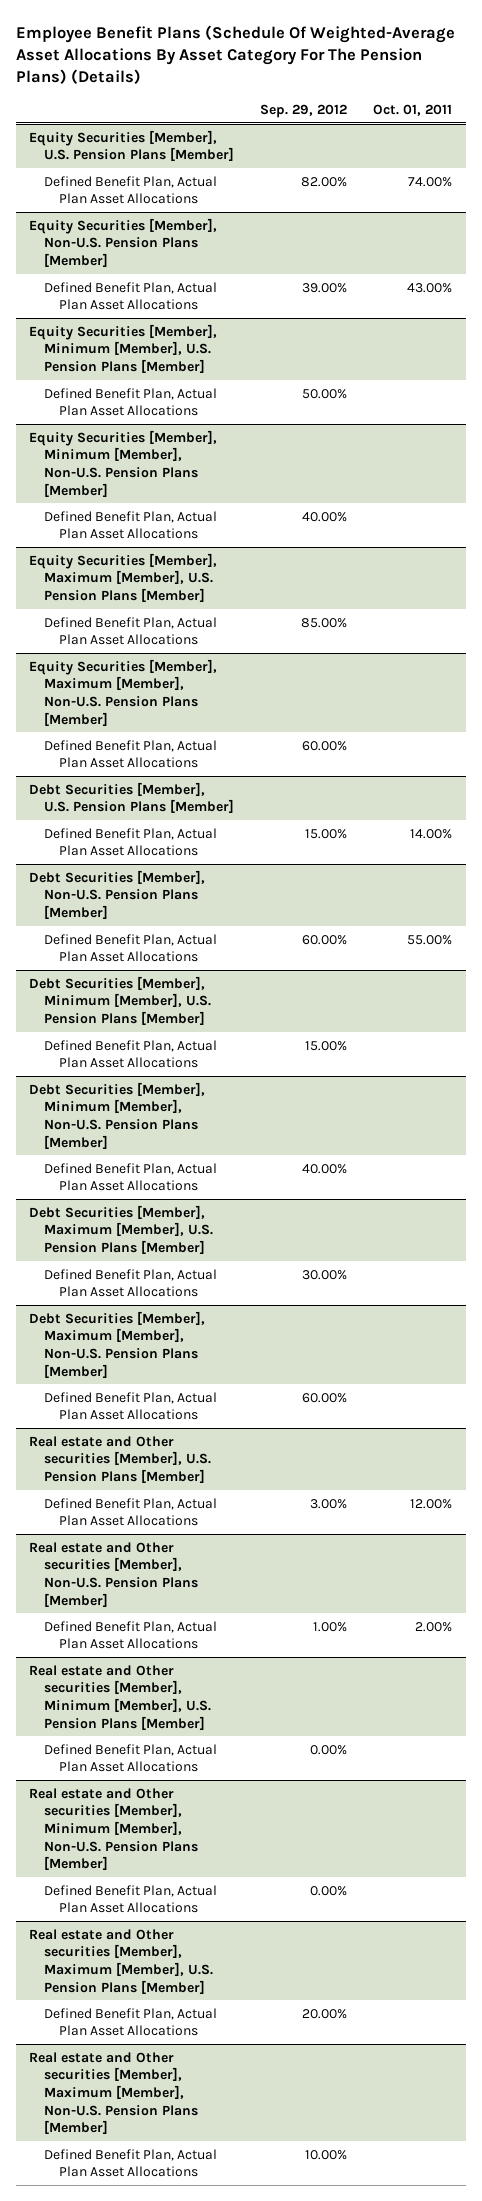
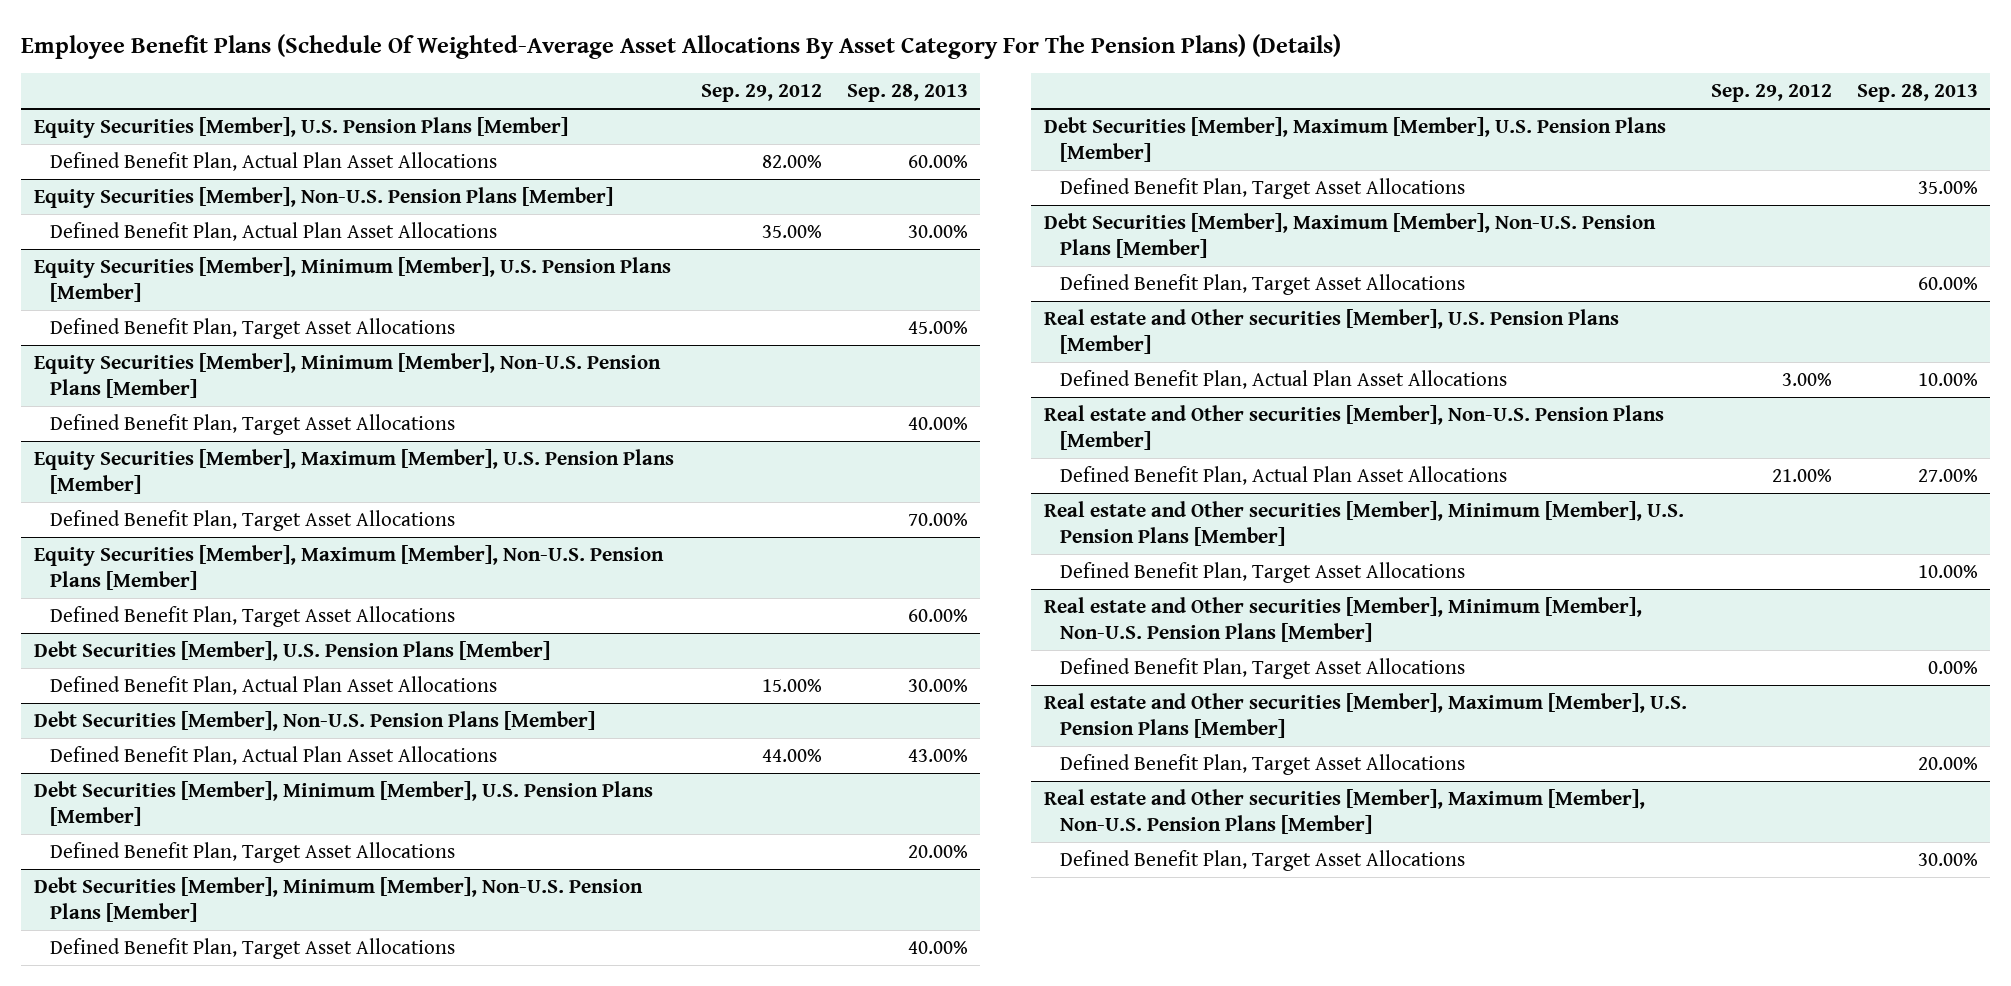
- | Sep. 29, 2012 | Oct. 01, 2011
+ | Sep. 29, 2012 | Sep. 28, 2013
@ Equity Securities [Member], Non-U.S. Pension Plans [Member]
- Defined Benefit Plan, Actual Plan Asset Allocations | 39.00% | 43.00%
+ Defined Benefit Plan, Actual Plan Asset Allocations | 35.00% | 30.00%
@ Equity Securities [Member], Minimum [Member], U.S. Pension Plans [Member]
- Defined Benefit Plan, Actual Plan Asset Allocations | 50.00% |
+ Defined Benefit Plan, Target Asset Allocations | | 45.00%
@ Equity Securities [Member], Minimum [Member], Non-U.S. Pension Plans [Member]
- Defined Benefit Plan, Actual Plan Asset Allocations | 40.00% |
+ Defined Benefit Plan, Target Asset Allocations | | 40.00%
@ Equity Securities [Member], Maximum [Member], U.S. Pension Plans [Member]
- Defined Benefit Plan, Actual Plan Asset Allocations | 85.00% |
+ Defined Benefit Plan, Target Asset Allocations | | 70.00%
@ Equity Securities [Member], Maximum [Member], Non-U.S. Pension Plans [Member]
- Defined Benefit Plan, Actual Plan Asset Allocations | 60.00% |
+ Defined Benefit Plan, Target Asset Allocations | | 60.00%
@ Debt Securities [Member], Non-U.S. Pension Plans [Member]
- Defined Benefit Plan, Actual Plan Asset Allocations | 60.00% | 55.00%
+ Defined Benefit Plan, Actual Plan Asset Allocations | 44.00% | 43.00%
@ Debt Securities [Member], Minimum [Member], U.S. Pension Plans [Member]
- Defined Benefit Plan, Actual Plan Asset Allocations | 15.00% |
+ Defined Benefit Plan, Target Asset Allocations | | 20.00%
@ Debt Securities [Member], Minimum [Member], Non-U.S. Pension Plans [Member]
- Defined Benefit Plan, Actual Plan Asset Allocations | 40.00% |
+ Defined Benefit Plan, Target Asset Allocations | | 40.00%
@ Debt Securities [Member], Maximum [Member], U.S. Pension Plans [Member]
- Defined Benefit Plan, Actual Plan Asset Allocations | 30.00% |
+ Defined Benefit Plan, Target Asset Allocations | | 35.00%
@ Debt Securities [Member], Maximum [Member], Non-U.S. Pension Plans [Member]
- Defined Benefit Plan, Actual Plan Asset Allocations | 60.00% |
+ Defined Benefit Plan, Target Asset Allocations | | 60.00%
@ Real estate and Other securities [Member], Non-U.S. Pension Plans [Member]
- Defined Benefit Plan, Actual Plan Asset Allocations | 1.00% | 2.00%
+ Defined Benefit Plan, Actual Plan Asset Allocations | 21.00% | 27.00%
@ Real estate and Other securities [Member], Minimum [Member], U.S. Pension Plans [Member]
- Defined Benefit Plan, Actual Plan Asset Allocations | 0.00% |
+ Defined Benefit Plan, Target Asset Allocations | | 10.00%
@ Real estate and Other securities [Member], Minimum [Member], Non-U.S. Pension Plans [Member]
- Defined Benefit Plan, Actual Plan Asset Allocations | 0.00% |
+ Defined Benefit Plan, Target Asset Allocations | | 0.00%
@ Real estate and Other securities [Member], Maximum [Member], U.S. Pension Plans [Member]
- Defined Benefit Plan, Actual Plan Asset Allocations | 20.00% |
+ Defined Benefit Plan, Target Asset Allocations | | 20.00%
@ Real estate and Other securities [Member], Maximum [Member], Non-U.S. Pension Plans [Member]
- Defined Benefit Plan, Actual Plan Asset Allocations | 10.00% |
+ Defined Benefit Plan, Target Asset Allocations | | 30.00%

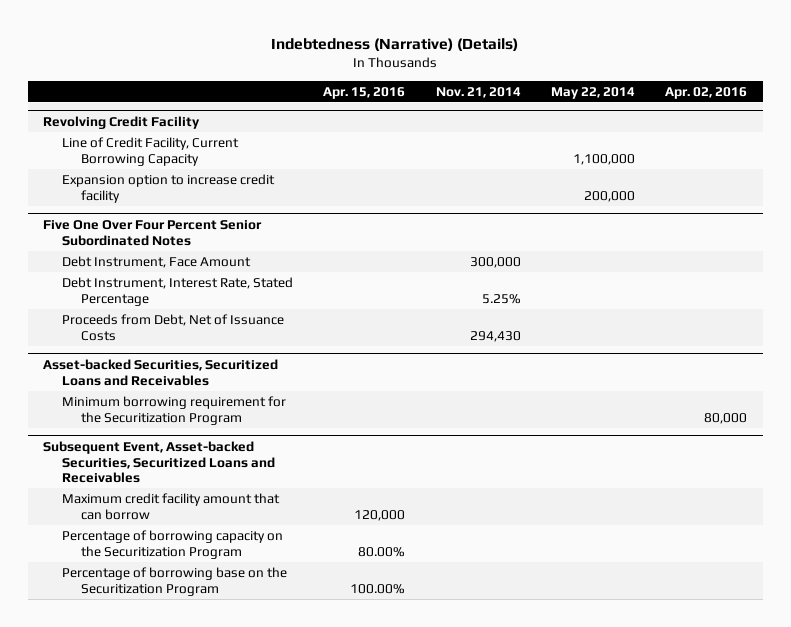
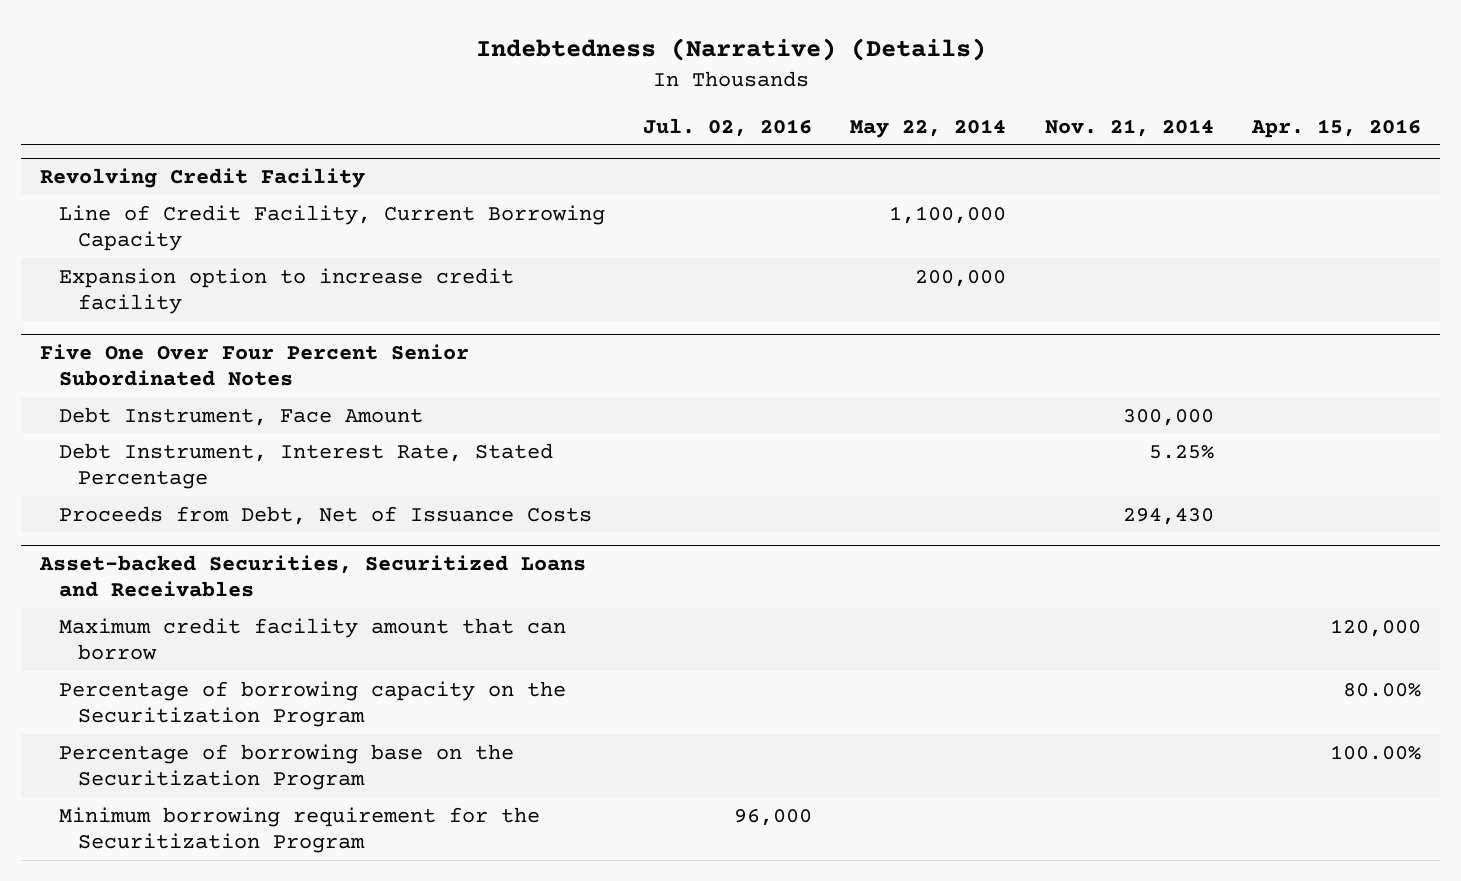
- | Apr. 15, 2016 | Nov. 21, 2014 | May 22, 2014 | Apr. 02, 2016
+ | Jul. 02, 2016 | May 22, 2014 | Nov. 21, 2014 | Apr. 15, 2016
@ Asset-backed Securities, Securitized Loans and Receivables
+ Maximum credit facility amount that can borrow | | | | 120,000
+ Percentage of borrowing capacity on the Securitization Program | | | | 80.00%
+ Percentage of borrowing base on the Securitization Program | | | | 100.00%
- Subsequent Event, Asset-backed Securities, Securitized Loans and Receivables
- Maximum credit facility amount that can borrow | 120,000 | | |
- Percentage of borrowing capacity on the Securitization Program | 80.00% | | |
- Percentage of borrowing base on the Securitization Program | 100.00% | | |

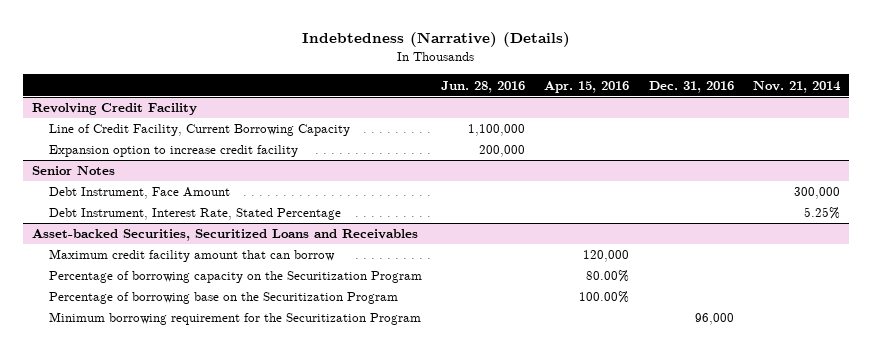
- | Jul. 02, 2016 | May 22, 2014 | Nov. 21, 2014 | Apr. 15, 2016
+ | Jun. 28, 2016 | Apr. 15, 2016 | Dec. 31, 2016 | Nov. 21, 2014
- Five One Over Four Percent Senior Subordinated Notes
+ Senior Notes
- Proceeds from Debt, Net of Issuance Costs | | | 294,430 |

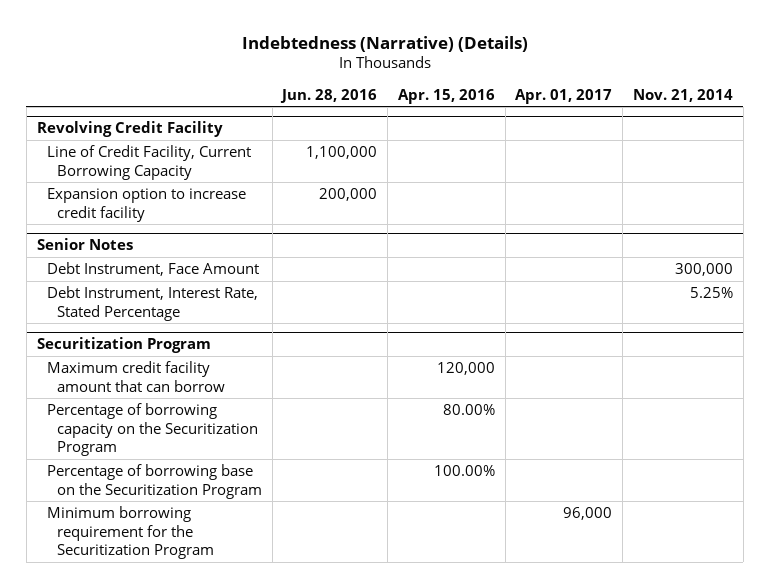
- | Jun. 28, 2016 | Apr. 15, 2016 | Dec. 31, 2016 | Nov. 21, 2014
+ | Jun. 28, 2016 | Apr. 15, 2016 | Apr. 01, 2017 | Nov. 21, 2014
- Asset-backed Securities, Securitized Loans and Receivables
+ Securitization Program

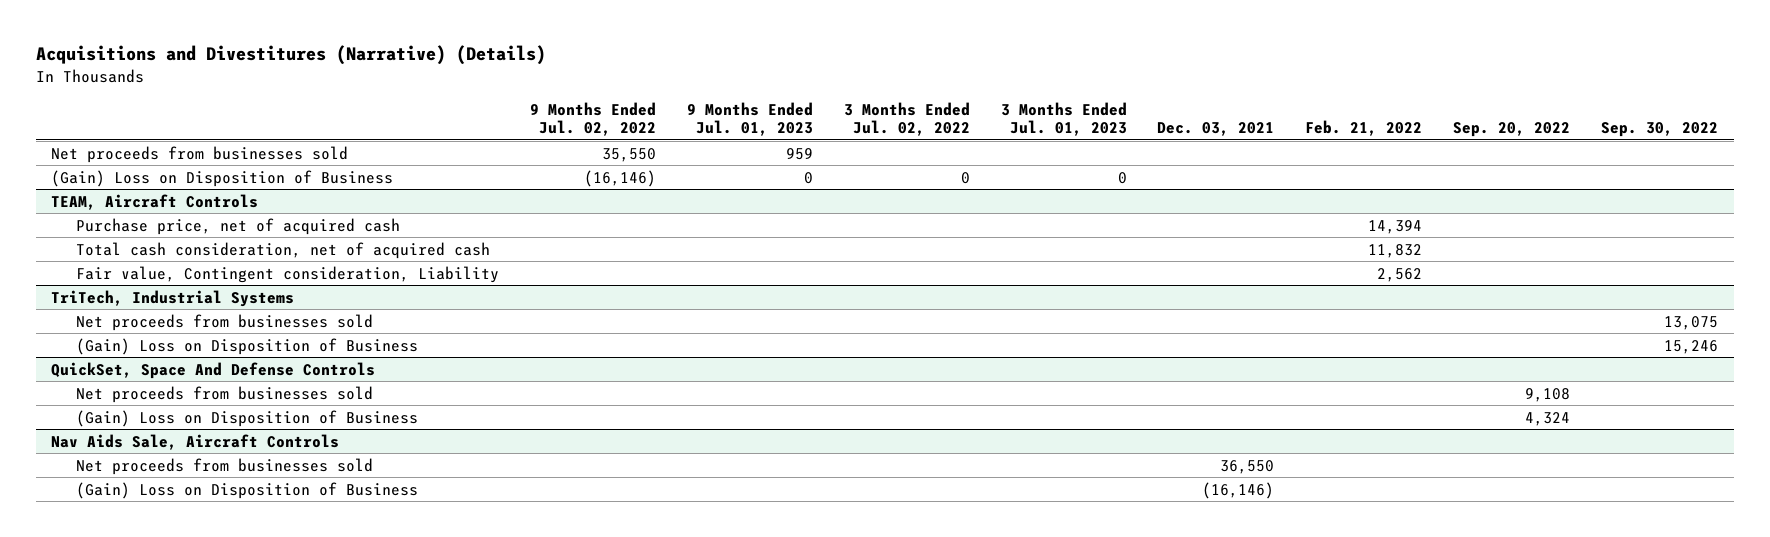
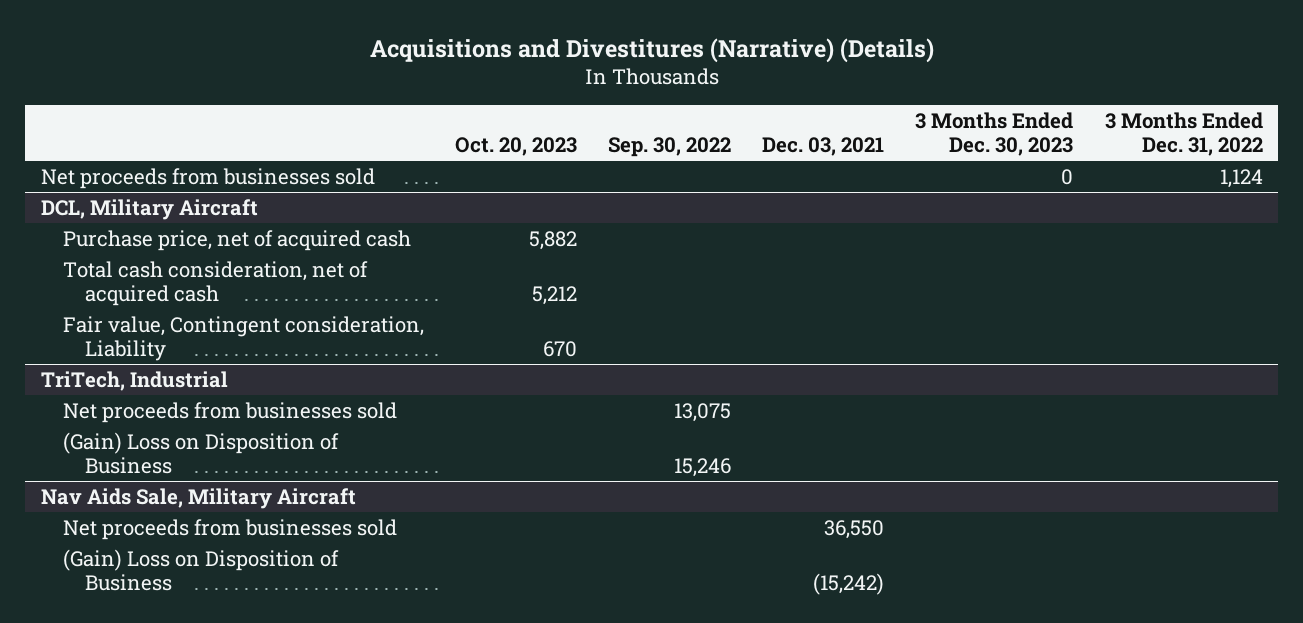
- | 9 Months Ended Jul. 02, 2022 | 9 Months Ended Jul. 01, 2023 | 3 Months Ended Jul. 02, 2022 | 3 Months Ended Jul. 01, 2023 | Dec. 03, 2021 | Feb. 21, 2022 | Sep. 20, 2022 | Sep. 30, 2022
+ | Oct. 20, 2023 | Sep. 30, 2022 | Dec. 03, 2021 | 3 Months Ended Dec. 30, 2023 | 3 Months Ended Dec. 31, 2022
- (Gain) Loss on Disposition of Business | (16,146) | 0 | 0 | 0 | | | |
- TEAM, Aircraft Controls
- Purchase price, net of acquired cash | | | | | | 14,394 | |
- Total cash consideration, net of acquired cash | | | | | | 11,832 | |
- Fair value, Contingent consideration, Liability | | | | | | 2,562 | |
- TriTech, Industrial Systems
+ DCL, Military Aircraft
+ Purchase price, net of acquired cash | 5,882 | | | |
+ Total cash consideration, net of acquired cash | 5,212 | | | |
+ Fair value, Contingent consideration, Liability | 670 | | | |
+ TriTech, Industrial
- QuickSet, Space And Defense Controls
- Net proceeds from businesses sold | | | | | | | 9,108 |
- (Gain) Loss on Disposition of Business | | | | | | | 4,324 |
- Nav Aids Sale, Aircraft Controls
+ Nav Aids Sale, Military Aircraft
- (Gain) Loss on Disposition of Business | | | | | (16,146) | | |
+ (Gain) Loss on Disposition of Business | | | (15,242) | |

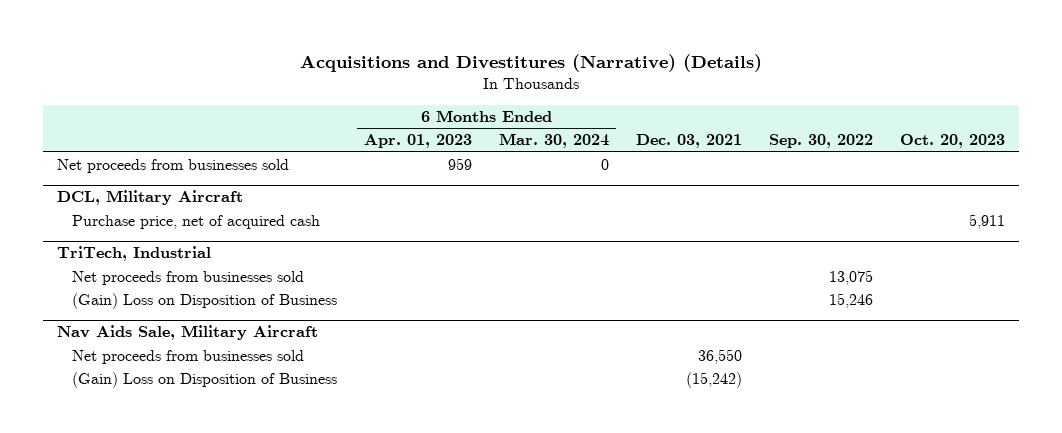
- | Oct. 20, 2023 | Sep. 30, 2022 | Dec. 03, 2021 | 3 Months Ended Dec. 30, 2023 | 3 Months Ended Dec. 31, 2022
+ | 6 Months Ended Apr. 01, 2023 | 6 Months Ended Mar. 30, 2024 | Dec. 03, 2021 | Sep. 30, 2022 | Oct. 20, 2023
@ DCL, Military Aircraft
- Purchase price, net of acquired cash | 5,882 | | | |
- Total cash consideration, net of acquired cash | 5,212 | | | |
- Fair value, Contingent consideration, Liability | 670 | | | |
+ Purchase price, net of acquired cash | | | | | 5,911

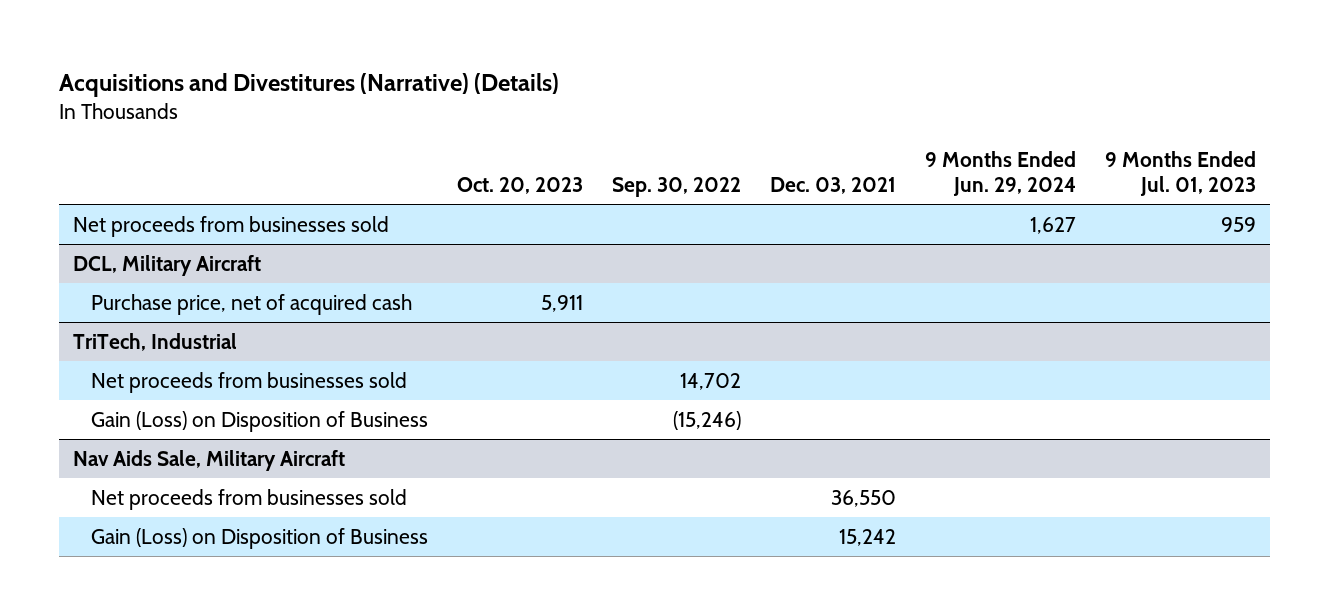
- | 6 Months Ended Apr. 01, 2023 | 6 Months Ended Mar. 30, 2024 | Dec. 03, 2021 | Sep. 30, 2022 | Oct. 20, 2023
+ | Oct. 20, 2023 | Sep. 30, 2022 | Dec. 03, 2021 | 9 Months Ended Jun. 29, 2024 | 9 Months Ended Jul. 01, 2023
@ TriTech, Industrial
- Net proceeds from businesses sold | | | | 13,075 |
- (Gain) Loss on Disposition of Business | | | | 15,246 |
+ Net proceeds from businesses sold | | 14,702 | | |
+ Gain (Loss) on Disposition of Business | | (15,246) | | |
@ Nav Aids Sale, Military Aircraft
- (Gain) Loss on Disposition of Business | | | (15,242) | |
+ Gain (Loss) on Disposition of Business | | | 15,242 | |

